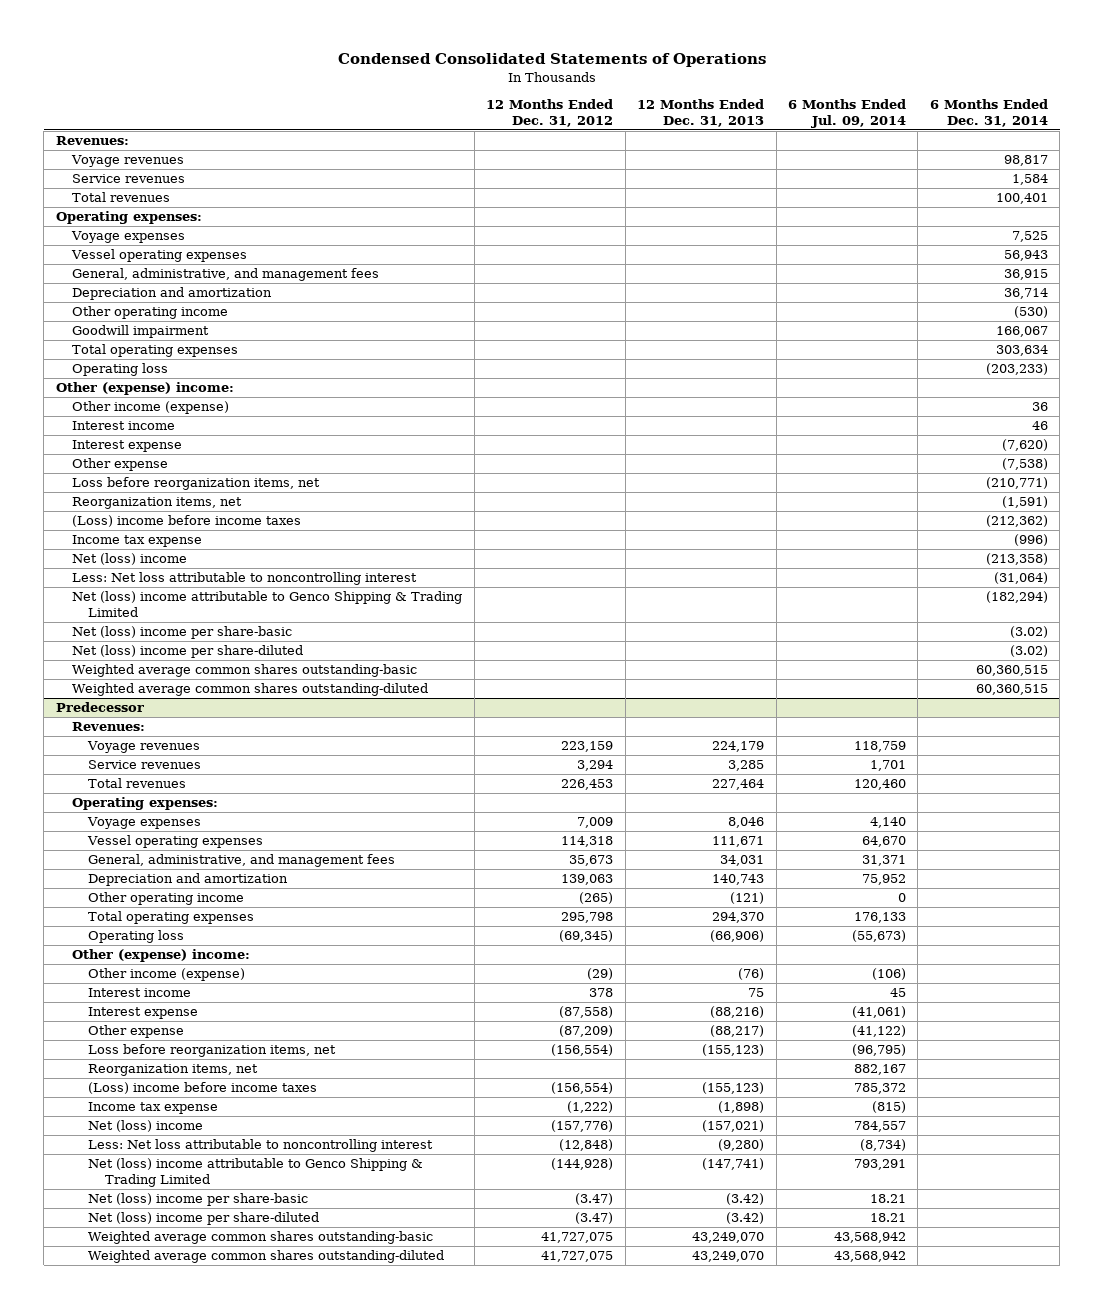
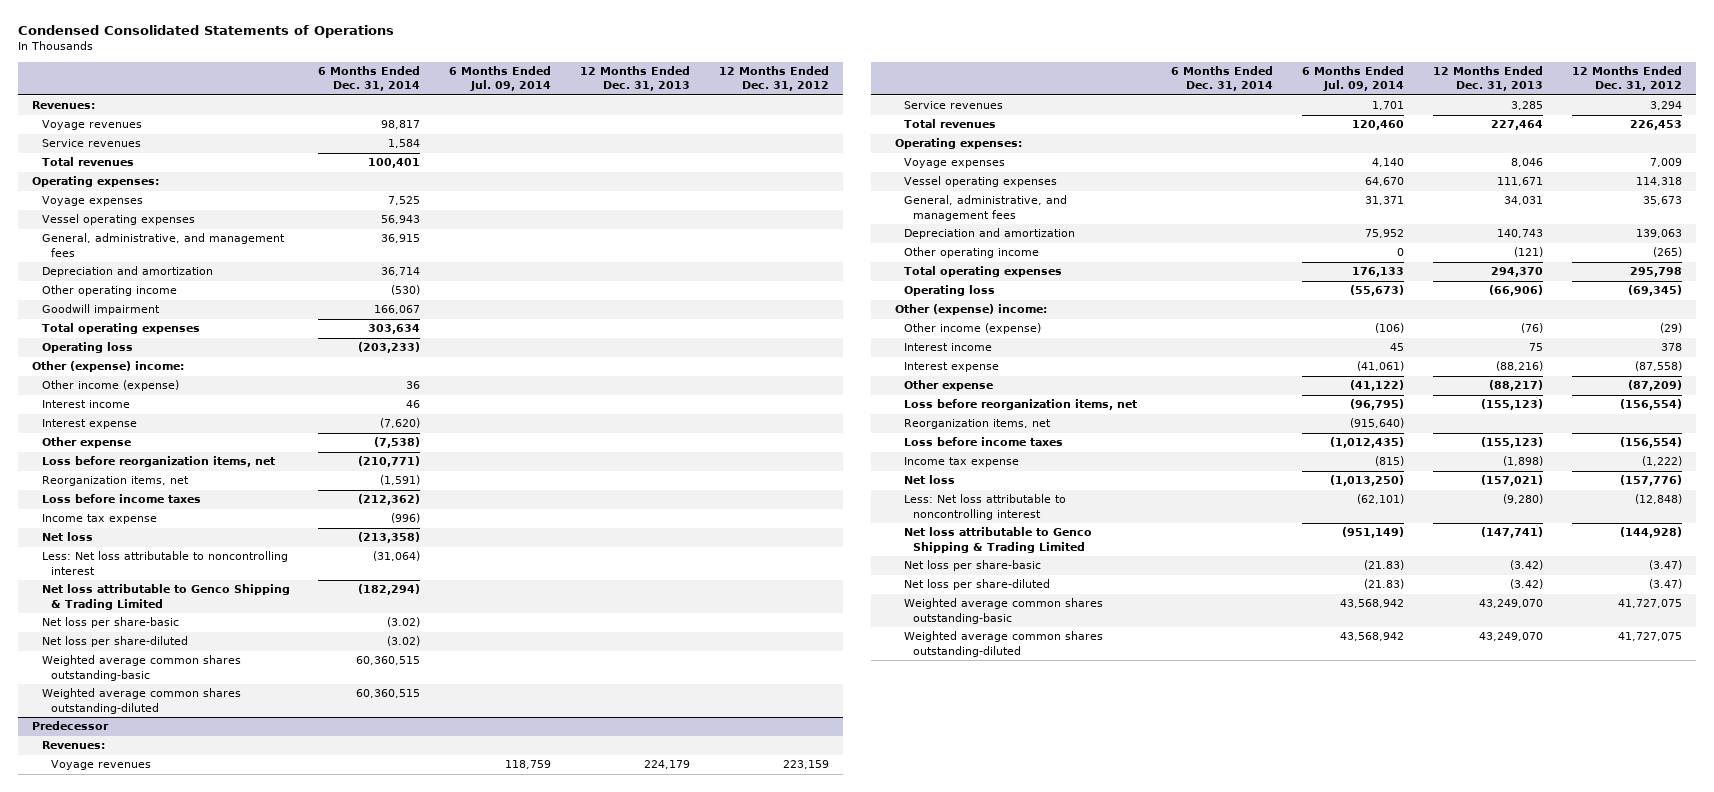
- | 12 Months Ended Dec. 31, 2012 | 12 Months Ended Dec. 31, 2013 | 6 Months Ended Jul. 09, 2014 | 6 Months Ended Dec. 31, 2014
+ | 6 Months Ended Dec. 31, 2014 | 6 Months Ended Jul. 09, 2014 | 12 Months Ended Dec. 31, 2013 | 12 Months Ended Dec. 31, 2012
- (Loss) income before income taxes | | | | (212,362)
+ Loss before income taxes | (212,362) | | |
- Net (loss) income | | | | (213,358)
+ Net loss | (213,358) | | |
- Net (loss) income attributable to Genco Shipping & Trading Limited | | | | (182,294)
- Net (loss) income per share-basic | | | | (3.02)
- Net (loss) income per share-diluted | | | | (3.02)
+ Net loss attributable to Genco Shipping & Trading Limited | (182,294) | | |
+ Net loss per share-basic | (3.02) | | |
+ Net loss per share-diluted | (3.02) | | |
@ Predecessor
- Reorganization items, net | | | 882,167 |
- (Loss) income before income taxes | (156,554) | (155,123) | 785,372 |
+ Reorganization items, net | | (915,640) | |
+ Loss before income taxes | | (1,012,435) | (155,123) | (156,554)
- Net (loss) income | (157,776) | (157,021) | 784,557 |
- Less: Net loss attributable to noncontrolling interest | (12,848) | (9,280) | (8,734) |
- Net (loss) income attributable to Genco Shipping & Trading Limited | (144,928) | (147,741) | 793,291 |
- Net (loss) income per share-basic | (3.47) | (3.42) | 18.21 |
- Net (loss) income per share-diluted | (3.47) | (3.42) | 18.21 |
+ Net loss | | (1,013,250) | (157,021) | (157,776)
+ Less: Net loss attributable to noncontrolling interest | | (62,101) | (9,280) | (12,848)
+ Net loss attributable to Genco Shipping & Trading Limited | | (951,149) | (147,741) | (144,928)
+ Net loss per share-basic | | (21.83) | (3.42) | (3.47)
+ Net loss per share-diluted | | (21.83) | (3.42) | (3.47)

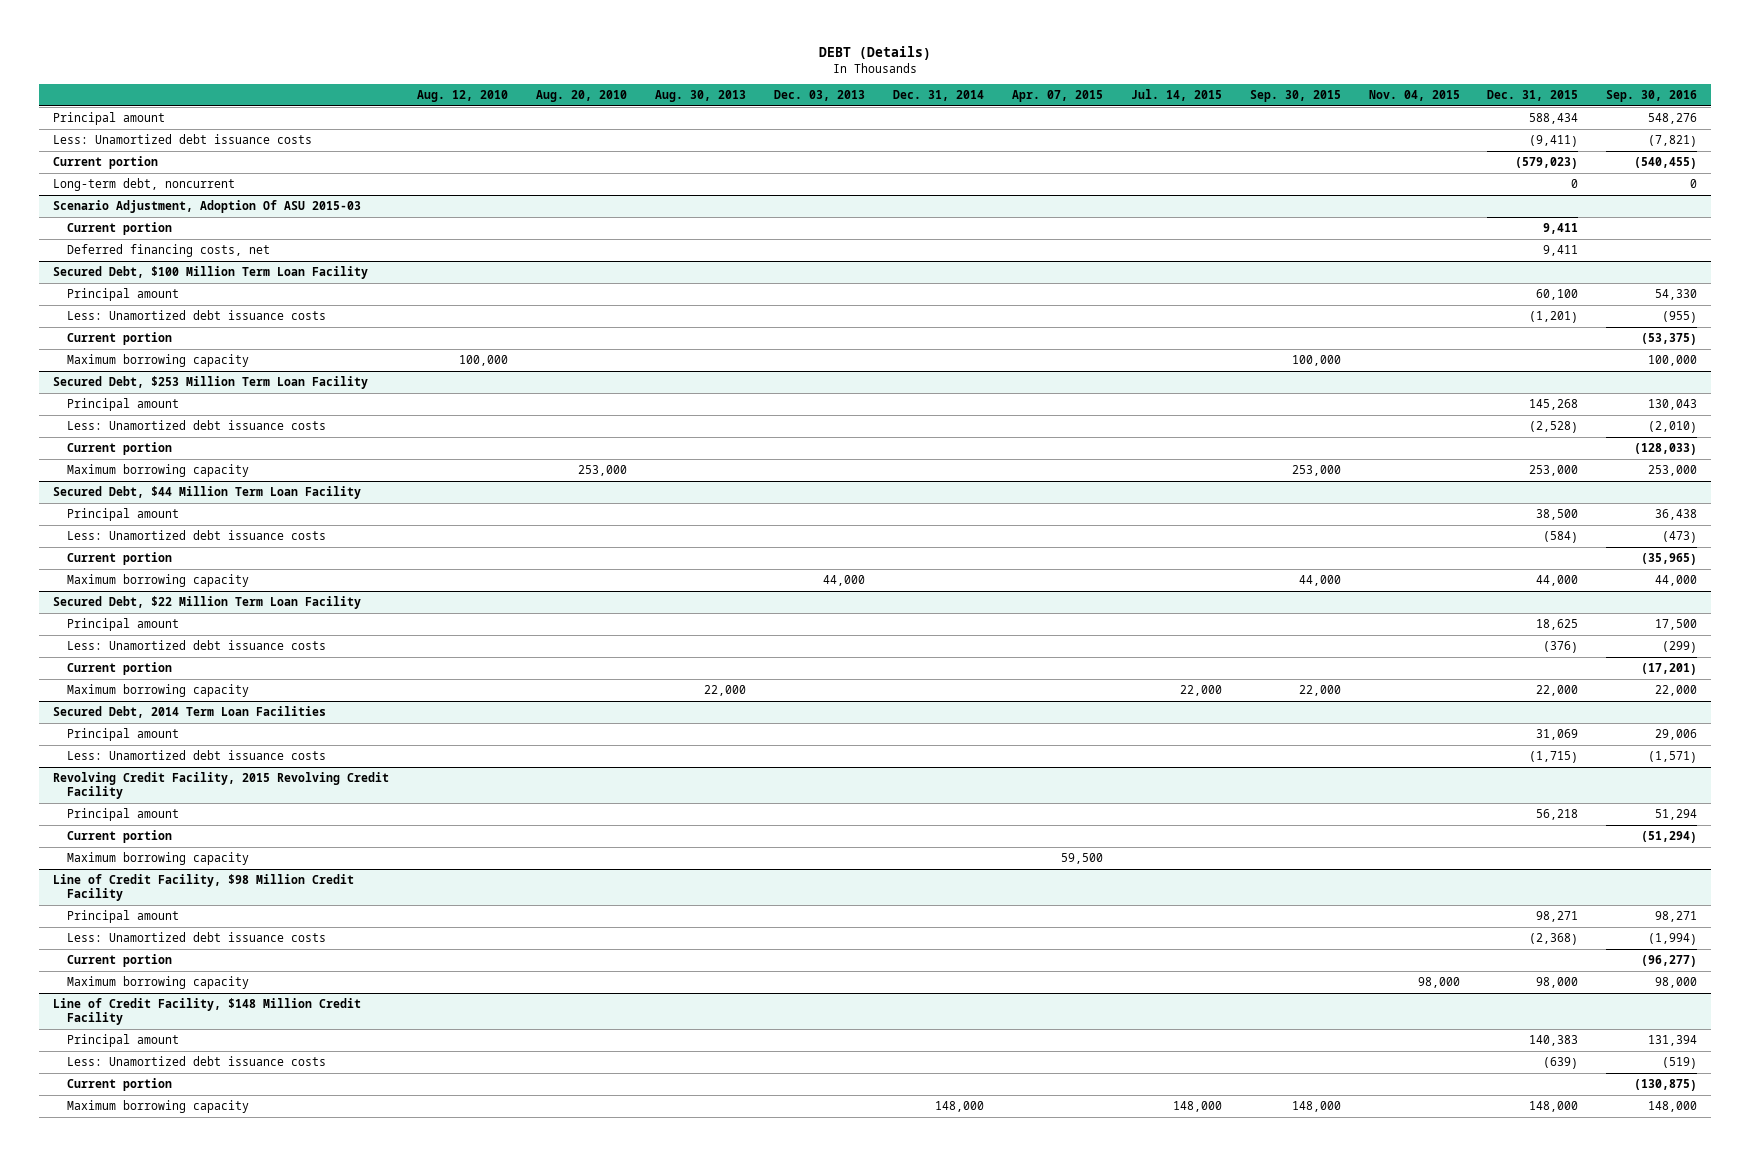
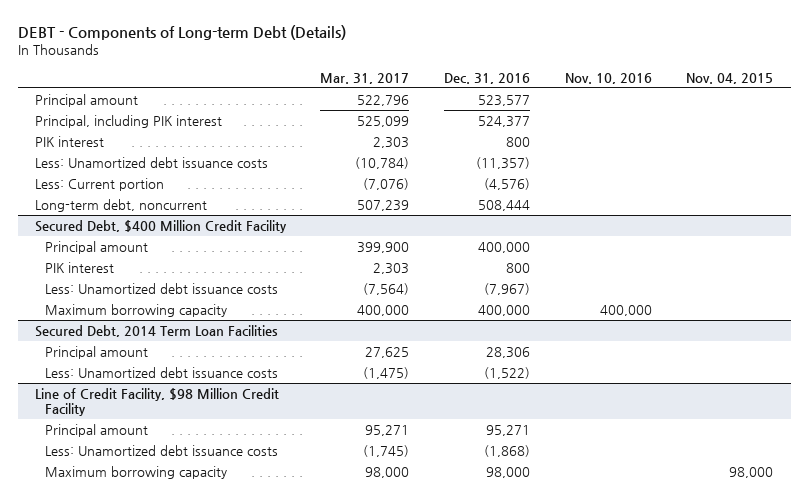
- DEBT (Details)
+ DEBT - Components of Long-term Debt (Details)
- | Aug. 12, 2010 | Aug. 20, 2010 | Aug. 30, 2013 | Dec. 03, 2013 | Dec. 31, 2014 | Apr. 07, 2015 | Jul. 14, 2015 | Sep. 30, 2015 | Nov. 04, 2015 | Dec. 31, 2015 | Sep. 30, 2016
+ | Mar. 31, 2017 | Dec. 31, 2016 | Nov. 10, 2016 | Nov. 04, 2015
+ Principal, including PIK interest | 525,099 | 524,377 | |
+ PIK interest | 2,303 | 800 | |
- Current portion | | | | | | | | | | (579,023) | (540,455)
+ Less: Current portion | (7,076) | (4,576) | |
- Scenario Adjustment, Adoption Of ASU 2015-03
- Current portion | | | | | | | | | | 9,411 |
- Deferred financing costs, net | | | | | | | | | | 9,411 |
- Secured Debt, $100 Million Term Loan Facility
- Principal amount | | | | | | | | | | 60,100 | 54,330
- Less: Unamortized debt issuance costs | | | | | | | | | | (1,201) | (955)
- Current portion | | | | | | | | | | | (53,375)
- Maximum borrowing capacity | 100,000 | | | | | | | 100,000 | | | 100,000
- Secured Debt, $253 Million Term Loan Facility
- Principal amount | | | | | | | | | | 145,268 | 130,043
- Less: Unamortized debt issuance costs | | | | | | | | | | (2,528) | (2,010)
- Current portion | | | | | | | | | | | (128,033)
- Maximum borrowing capacity | | 253,000 | | | | | | 253,000 | | 253,000 | 253,000
- Secured Debt, $44 Million Term Loan Facility
- Principal amount | | | | | | | | | | 38,500 | 36,438
- Less: Unamortized debt issuance costs | | | | | | | | | | (584) | (473)
- Current portion | | | | | | | | | | | (35,965)
- Maximum borrowing capacity | | | | 44,000 | | | | 44,000 | | 44,000 | 44,000
- Secured Debt, $22 Million Term Loan Facility
- Principal amount | | | | | | | | | | 18,625 | 17,500
- Less: Unamortized debt issuance costs | | | | | | | | | | (376) | (299)
- Current portion | | | | | | | | | | | (17,201)
- Maximum borrowing capacity | | | 22,000 | | | | 22,000 | 22,000 | | 22,000 | 22,000
+ Secured Debt, $400 Million Credit Facility
+ Principal amount | 399,900 | 400,000 | |
+ PIK interest | 2,303 | 800 | |
+ Less: Unamortized debt issuance costs | (7,564) | (7,967) | |
+ Maximum borrowing capacity | 400,000 | 400,000 | 400,000 |
- Revolving Credit Facility, 2015 Revolving Credit Facility
- Principal amount | | | | | | | | | | 56,218 | 51,294
- Current portion | | | | | | | | | | | (51,294)
- Maximum borrowing capacity | | | | | | 59,500 | | | | |
@ Line of Credit Facility, $98 Million Credit Facility
- Current portion | | | | | | | | | | | (96,277)
- Line of Credit Facility, $148 Million Credit Facility
- Principal amount | | | | | | | | | | 140,383 | 131,394
- Less: Unamortized debt issuance costs | | | | | | | | | | (639) | (519)
- Current portion | | | | | | | | | | | (130,875)
- Maximum borrowing capacity | | | | | 148,000 | | 148,000 | 148,000 | | 148,000 | 148,000

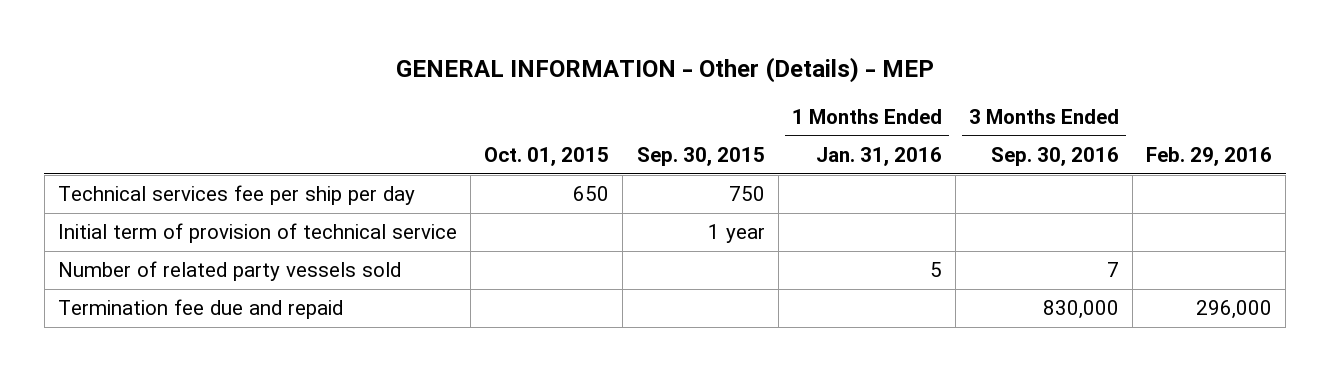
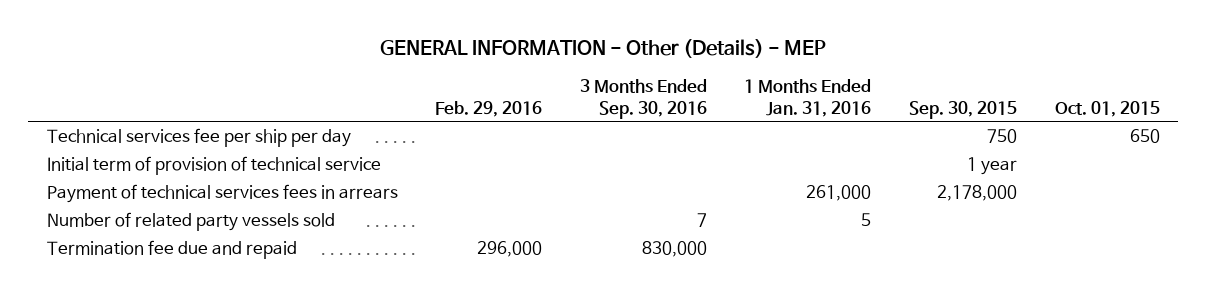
- | Oct. 01, 2015 | Sep. 30, 2015 | 1 Months Ended Jan. 31, 2016 | 3 Months Ended Sep. 30, 2016 | Feb. 29, 2016
+ | Feb. 29, 2016 | 3 Months Ended Sep. 30, 2016 | 1 Months Ended Jan. 31, 2016 | Sep. 30, 2015 | Oct. 01, 2015
+ Payment of technical services fees in arrears | | | 261,000 | 2,178,000 |

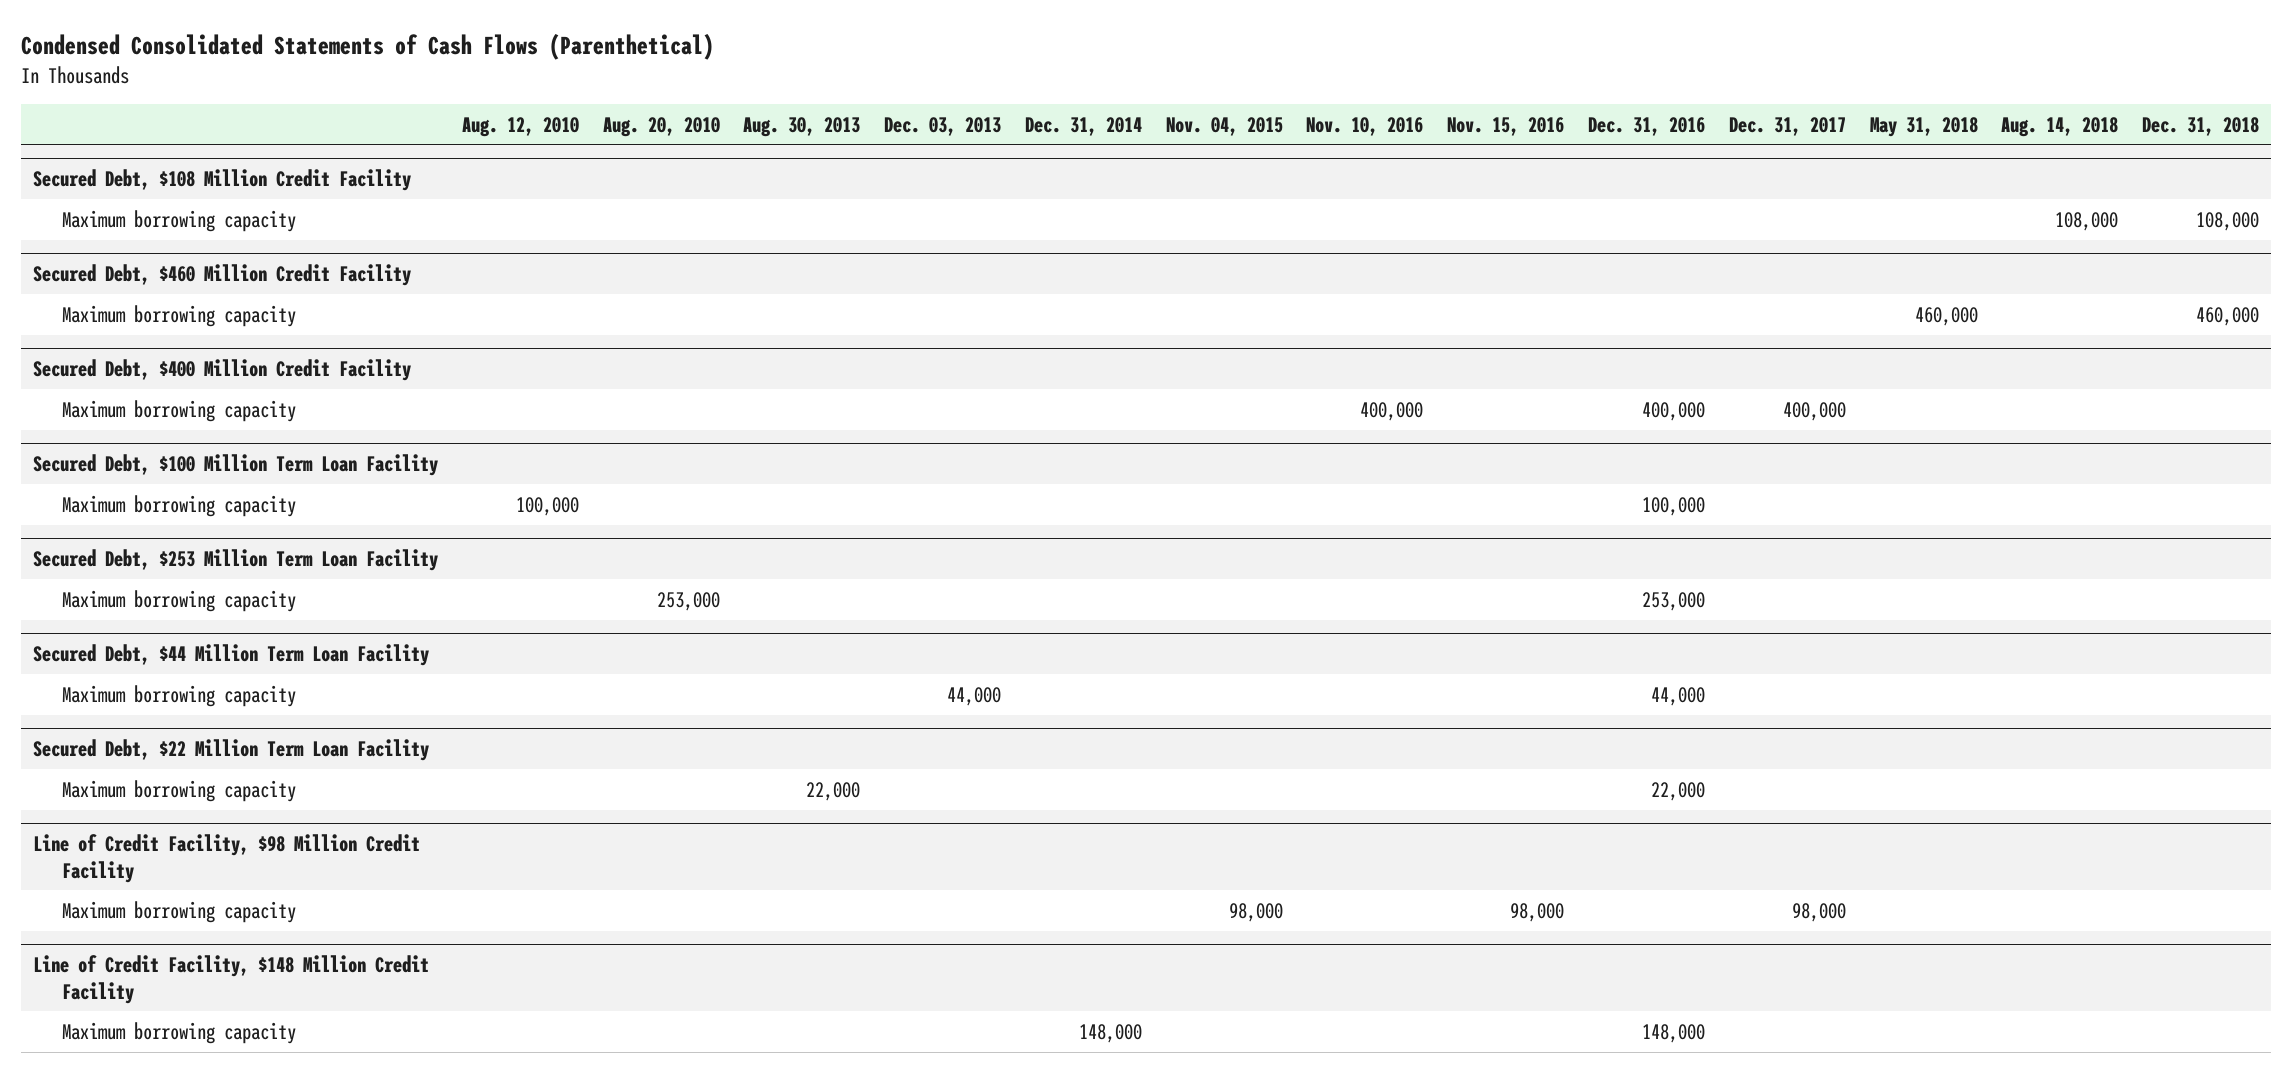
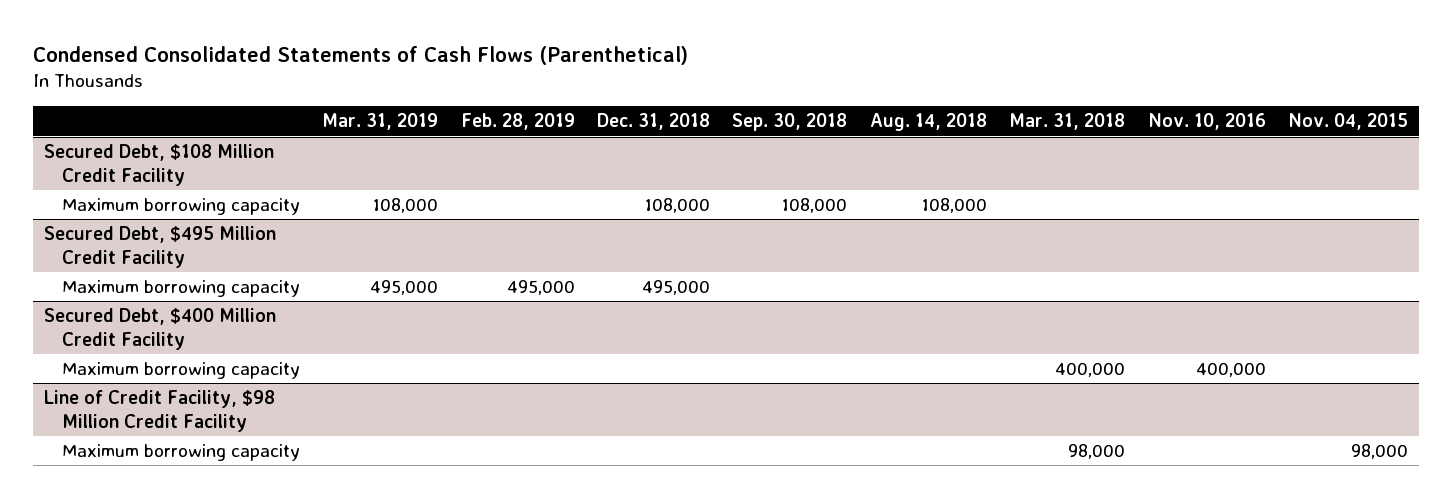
- | Aug. 12, 2010 | Aug. 20, 2010 | Aug. 30, 2013 | Dec. 03, 2013 | Dec. 31, 2014 | Nov. 04, 2015 | Nov. 10, 2016 | Nov. 15, 2016 | Dec. 31, 2016 | Dec. 31, 2017 | May 31, 2018 | Aug. 14, 2018 | Dec. 31, 2018
+ | Mar. 31, 2019 | Feb. 28, 2019 | Dec. 31, 2018 | Sep. 30, 2018 | Aug. 14, 2018 | Mar. 31, 2018 | Nov. 10, 2016 | Nov. 04, 2015
- Secured Debt, $460 Million Credit Facility
- Maximum borrowing capacity | | | | | | | | | | | 460,000 | | 460,000
+ Secured Debt, $495 Million Credit Facility
+ Maximum borrowing capacity | 495,000 | 495,000 | 495,000 | | | | |
- Secured Debt, $100 Million Term Loan Facility
- Maximum borrowing capacity | 100,000 | | | | | | | | 100,000 | | | |
- Secured Debt, $253 Million Term Loan Facility
- Maximum borrowing capacity | | 253,000 | | | | | | | 253,000 | | | |
- Secured Debt, $44 Million Term Loan Facility
- Maximum borrowing capacity | | | | 44,000 | | | | | 44,000 | | | |
- Secured Debt, $22 Million Term Loan Facility
- Maximum borrowing capacity | | | 22,000 | | | | | | 22,000 | | | |
- Line of Credit Facility, $148 Million Credit Facility
- Maximum borrowing capacity | | | | | 148,000 | | | | 148,000 | | | |

